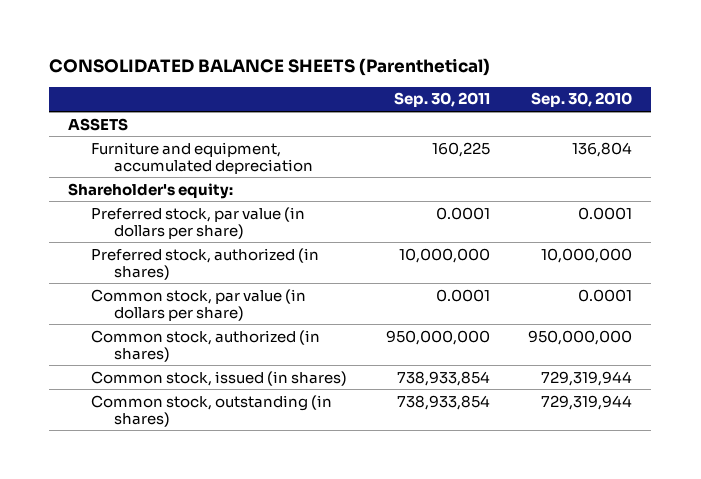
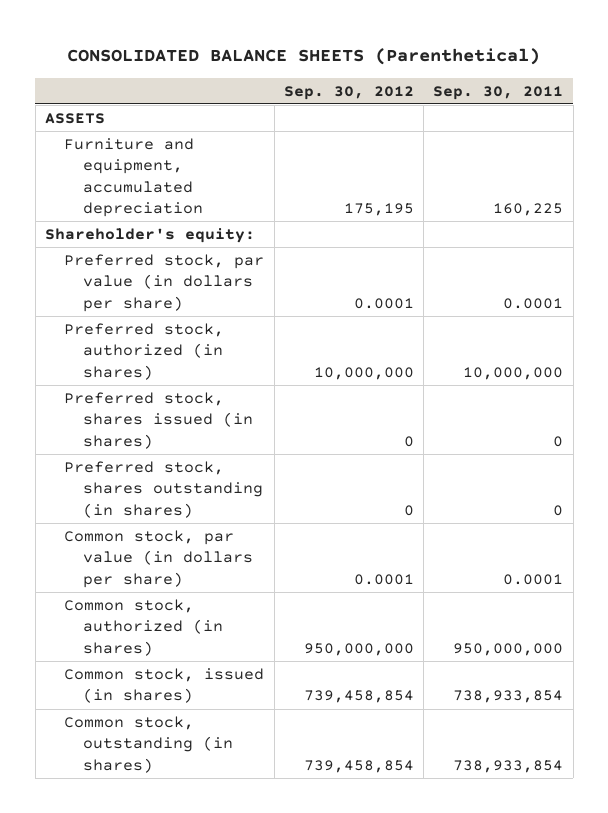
- | Sep. 30, 2011 | Sep. 30, 2010
+ | Sep. 30, 2012 | Sep. 30, 2011
+ Preferred stock, shares issued (in shares) | 0 | 0
+ Preferred stock, shares outstanding (in shares) | 0 | 0

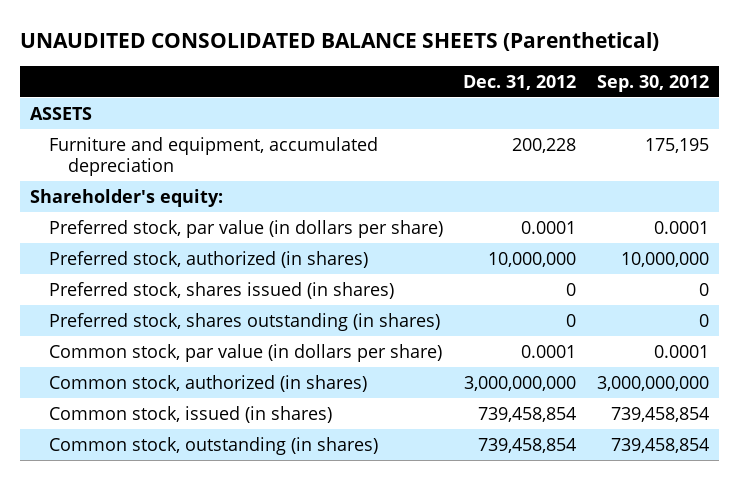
- CONSOLIDATED BALANCE SHEETS (Parenthetical)
+ UNAUDITED CONSOLIDATED BALANCE SHEETS (Parenthetical)
- | Sep. 30, 2012 | Sep. 30, 2011
+ | Dec. 31, 2012 | Sep. 30, 2012
- Common stock, authorized (in shares) | 950,000,000 | 950,000,000
+ Common stock, authorized (in shares) | 3,000,000,000 | 3,000,000,000

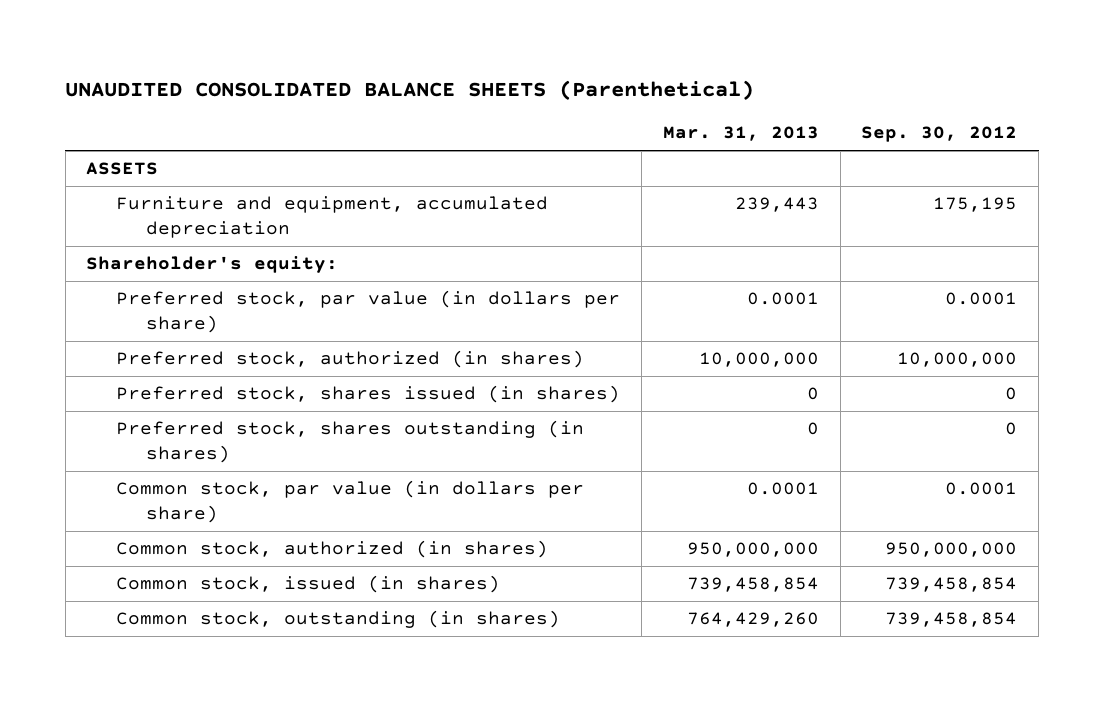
- | Dec. 31, 2012 | Sep. 30, 2012
+ | Mar. 31, 2013 | Sep. 30, 2012
- Common stock, authorized (in shares) | 3,000,000,000 | 3,000,000,000
+ Common stock, authorized (in shares) | 950,000,000 | 950,000,000

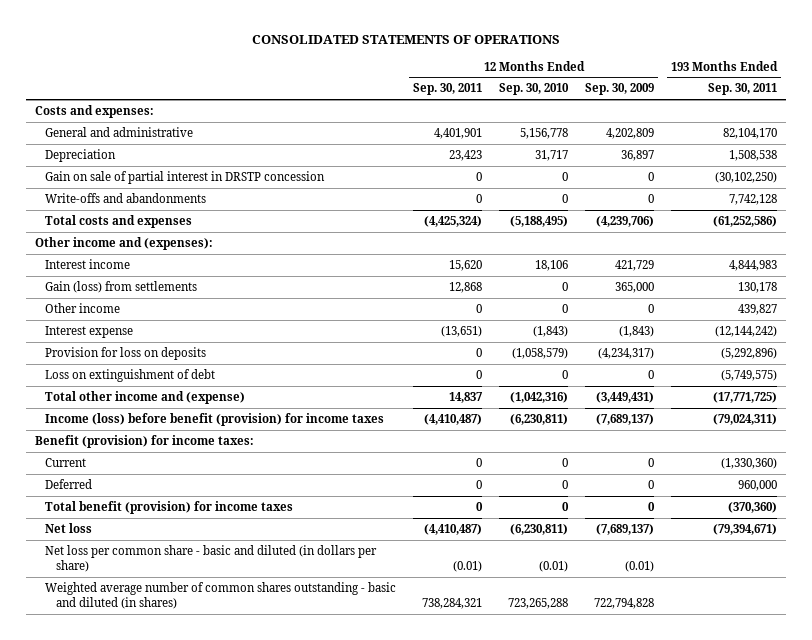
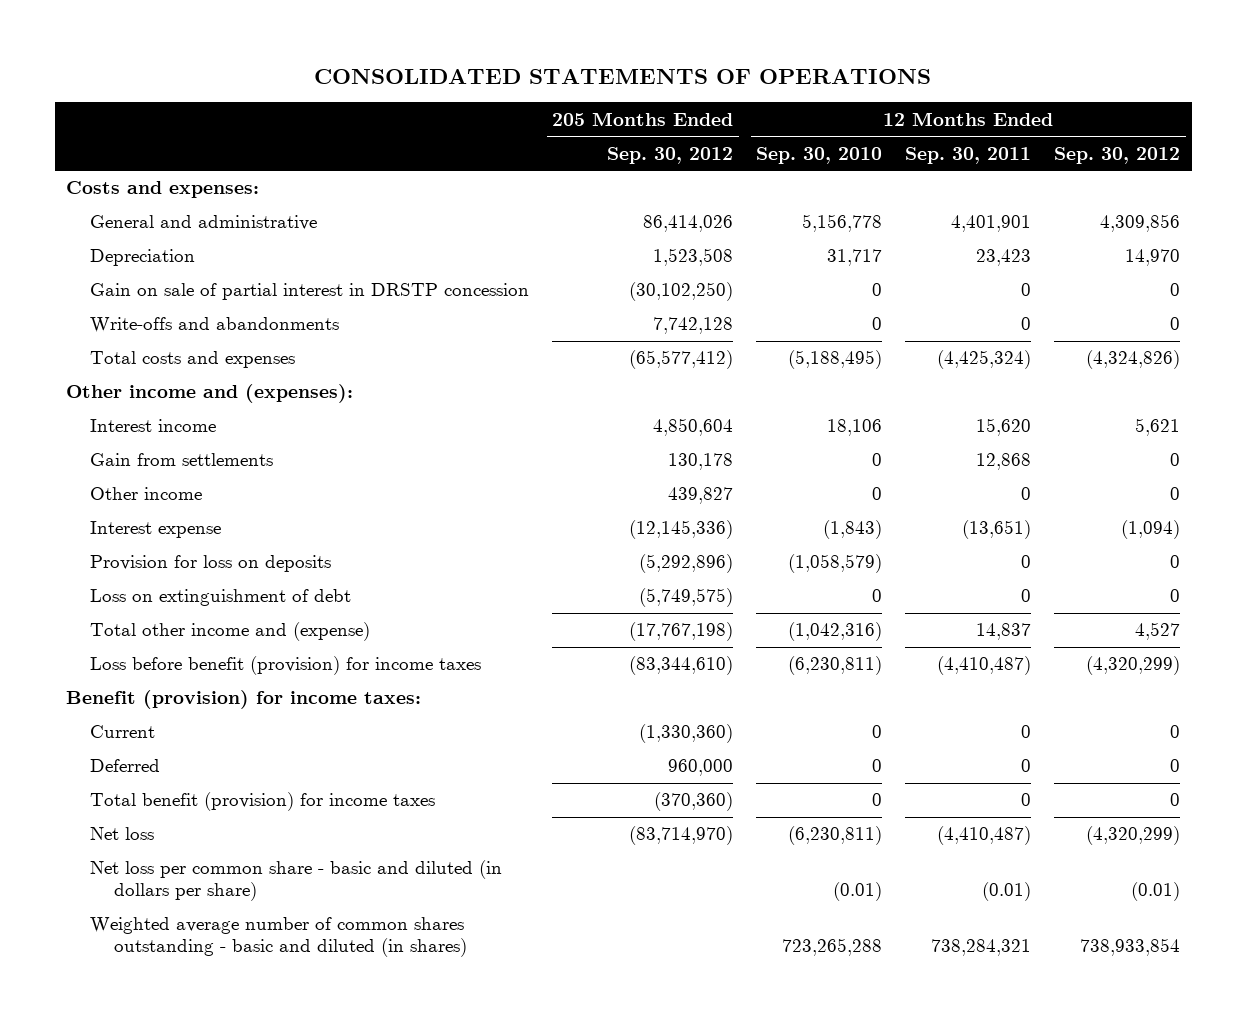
- | 12 Months Ended Sep. 30, 2011 | 12 Months Ended Sep. 30, 2010 | 12 Months Ended Sep. 30, 2009 | 193 Months Ended Sep. 30, 2011
+ | 205 Months Ended Sep. 30, 2012 | 12 Months Ended Sep. 30, 2010 | 12 Months Ended Sep. 30, 2011 | 12 Months Ended Sep. 30, 2012
- Gain (loss) from settlements | 12,868 | 0 | 365,000 | 130,178
+ Gain from settlements | 130,178 | 0 | 12,868 | 0
- Income (loss) before benefit (provision) for income taxes | (4,410,487) | (6,230,811) | (7,689,137) | (79,024,311)
+ Loss before benefit (provision) for income taxes | (83,344,610) | (6,230,811) | (4,410,487) | (4,320,299)

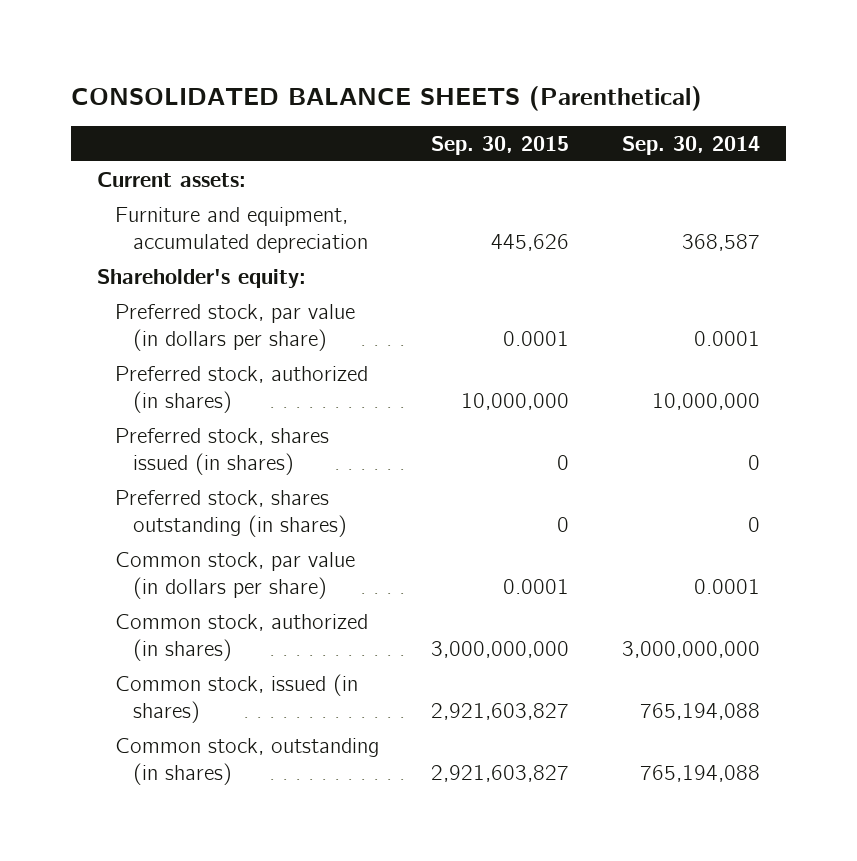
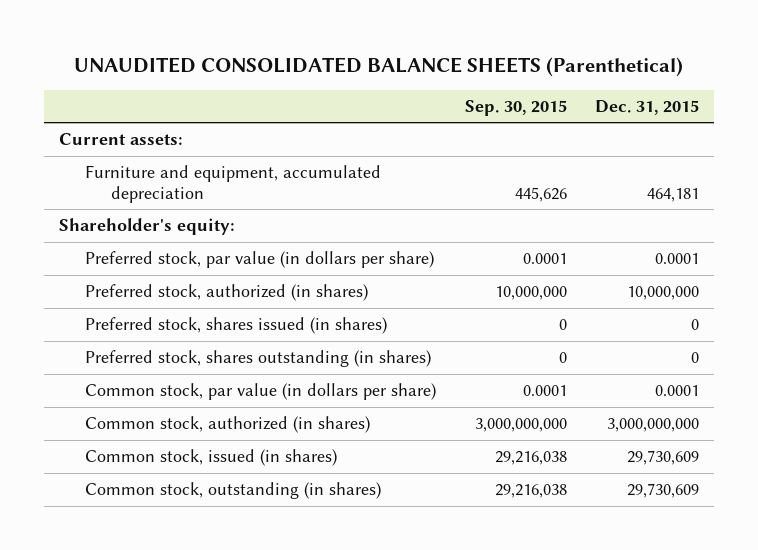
- CONSOLIDATED BALANCE SHEETS (Parenthetical)
+ UNAUDITED CONSOLIDATED BALANCE SHEETS (Parenthetical)
- | Sep. 30, 2015 | Sep. 30, 2014
+ | Sep. 30, 2015 | Dec. 31, 2015
- Common stock, issued (in shares) | 2,921,603,827 | 765,194,088
- Common stock, outstanding (in shares) | 2,921,603,827 | 765,194,088
+ Common stock, issued (in shares) | 29,216,038 | 29,730,609
+ Common stock, outstanding (in shares) | 29,216,038 | 29,730,609

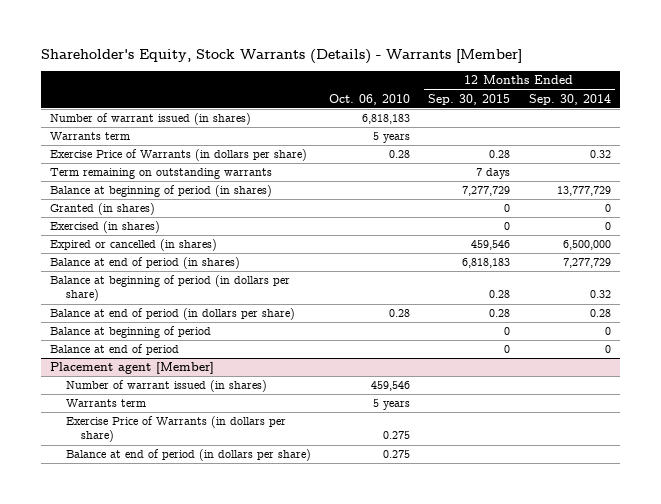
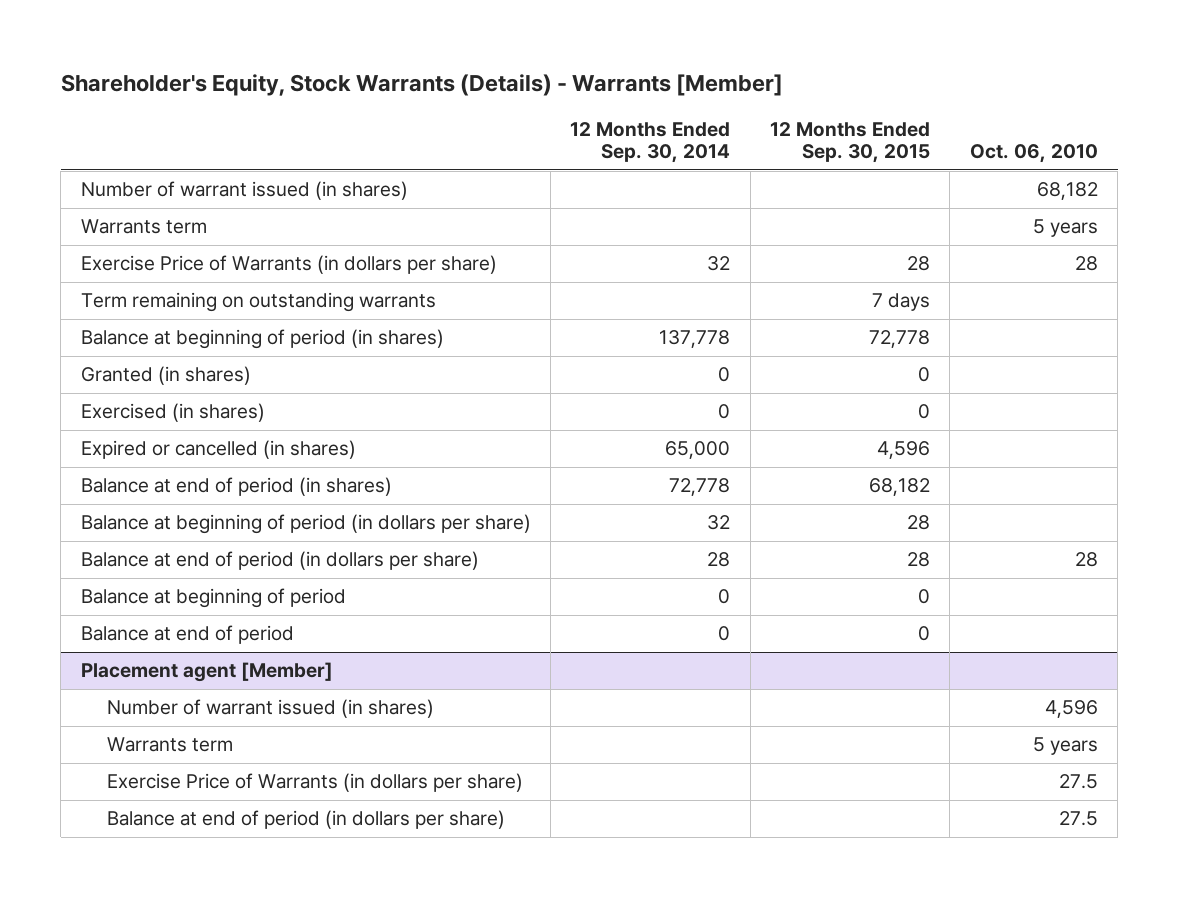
- | Oct. 06, 2010 | 12 Months Ended Sep. 30, 2015 | 12 Months Ended Sep. 30, 2014
+ | 12 Months Ended Sep. 30, 2014 | 12 Months Ended Sep. 30, 2015 | Oct. 06, 2010
- Number of warrant issued (in shares) | 6,818,183 | |
+ Number of warrant issued (in shares) | | | 68,182
- Exercise Price of Warrants (in dollars per share) | 0.28 | 0.28 | 0.32
+ Exercise Price of Warrants (in dollars per share) | 32 | 28 | 28
- Balance at beginning of period (in shares) | | 7,277,729 | 13,777,729
+ Balance at beginning of period (in shares) | 137,778 | 72,778 |
- Expired or cancelled (in shares) | | 459,546 | 6,500,000
- Balance at end of period (in shares) | | 6,818,183 | 7,277,729
- Balance at beginning of period (in dollars per share) | | 0.28 | 0.32
- Balance at end of period (in dollars per share) | 0.28 | 0.28 | 0.28
+ Expired or cancelled (in shares) | 65,000 | 4,596 |
+ Balance at end of period (in shares) | 72,778 | 68,182 |
+ Balance at beginning of period (in dollars per share) | 32 | 28 |
+ Balance at end of period (in dollars per share) | 28 | 28 | 28
@ Placement agent [Member]
- Number of warrant issued (in shares) | 459,546 | |
+ Number of warrant issued (in shares) | | | 4,596
- Exercise Price of Warrants (in dollars per share) | 0.275 | |
- Balance at end of period (in dollars per share) | 0.275 | |
+ Exercise Price of Warrants (in dollars per share) | | | 27.5
+ Balance at end of period (in dollars per share) | | | 27.5

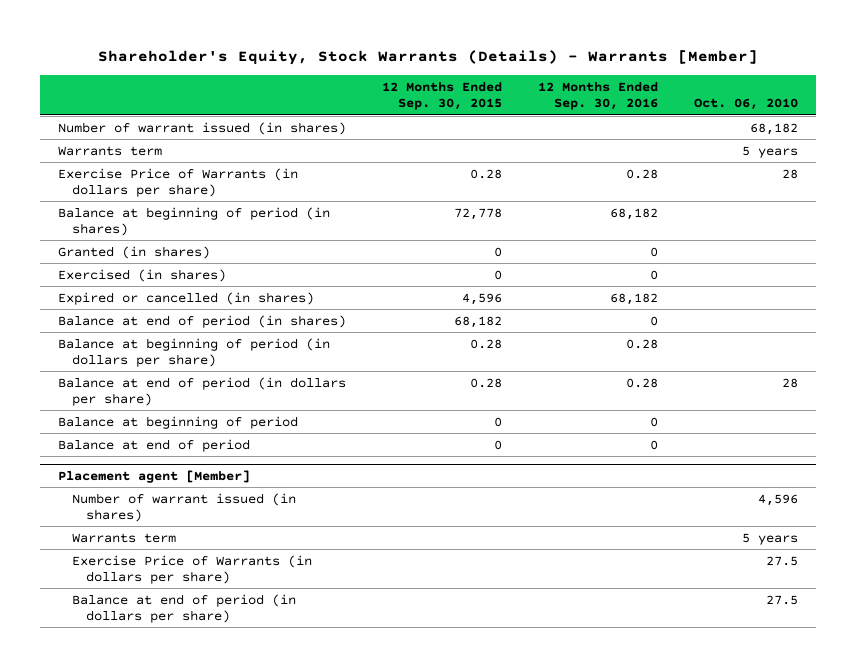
- | 12 Months Ended Sep. 30, 2014 | 12 Months Ended Sep. 30, 2015 | Oct. 06, 2010
+ | 12 Months Ended Sep. 30, 2015 | 12 Months Ended Sep. 30, 2016 | Oct. 06, 2010
- Exercise Price of Warrants (in dollars per share) | 32 | 28 | 28
- Term remaining on outstanding warrants | | 7 days |
+ Exercise Price of Warrants (in dollars per share) | 0.28 | 0.28 | 28
- Balance at beginning of period (in dollars per share) | 32 | 28 |
- Balance at end of period (in dollars per share) | 28 | 28 | 28
+ Balance at beginning of period (in dollars per share) | 0.28 | 0.28 |
+ Balance at end of period (in dollars per share) | 0.28 | 0.28 | 28

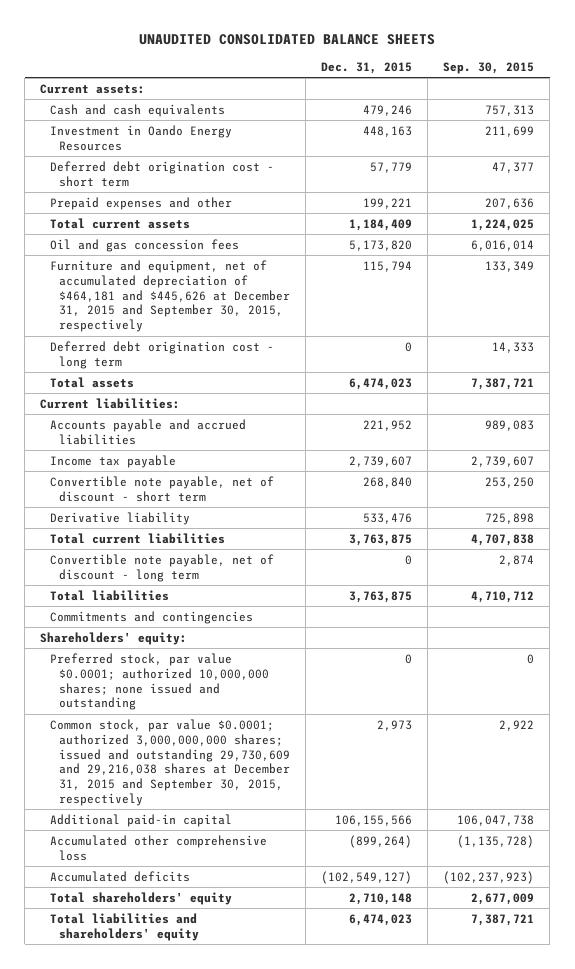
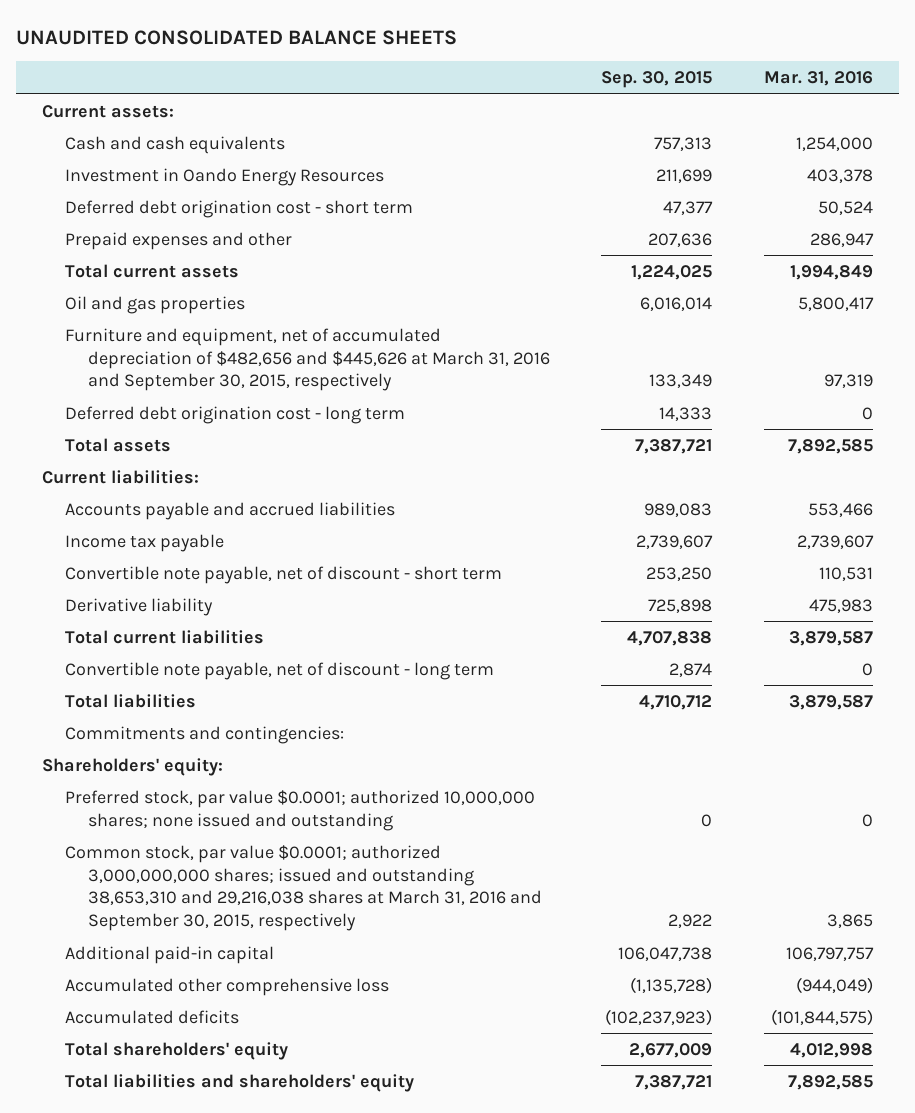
- | Dec. 31, 2015 | Sep. 30, 2015
+ | Sep. 30, 2015 | Mar. 31, 2016
- Oil and gas concession fees | 5,173,820 | 6,016,014
- Furniture and equipment, net of accumulated depreciation of $464,181 and $445,626 at December 31, 2015 and September 30, 2015, respectively | 115,794 | 133,349
+ Oil and gas properties | 6,016,014 | 5,800,417
+ Furniture and equipment, net of accumulated depreciation of $482,656 and $445,626 at March 31, 2016 and September 30, 2015, respectively | 133,349 | 97,319
- Commitments and contingencies
+ Commitments and contingencies:
- Common stock, par value $0.0001; authorized 3,000,000,000 shares; issued and outstanding 29,730,609 and 29,216,038 shares at December 31, 2015 and September 30, 2015, respectively | 2,973 | 2,922
+ Common stock, par value $0.0001; authorized 3,000,000,000 shares; issued and outstanding 38,653,310 and 29,216,038 shares at March 31, 2016 and September 30, 2015, respectively | 2,922 | 3,865

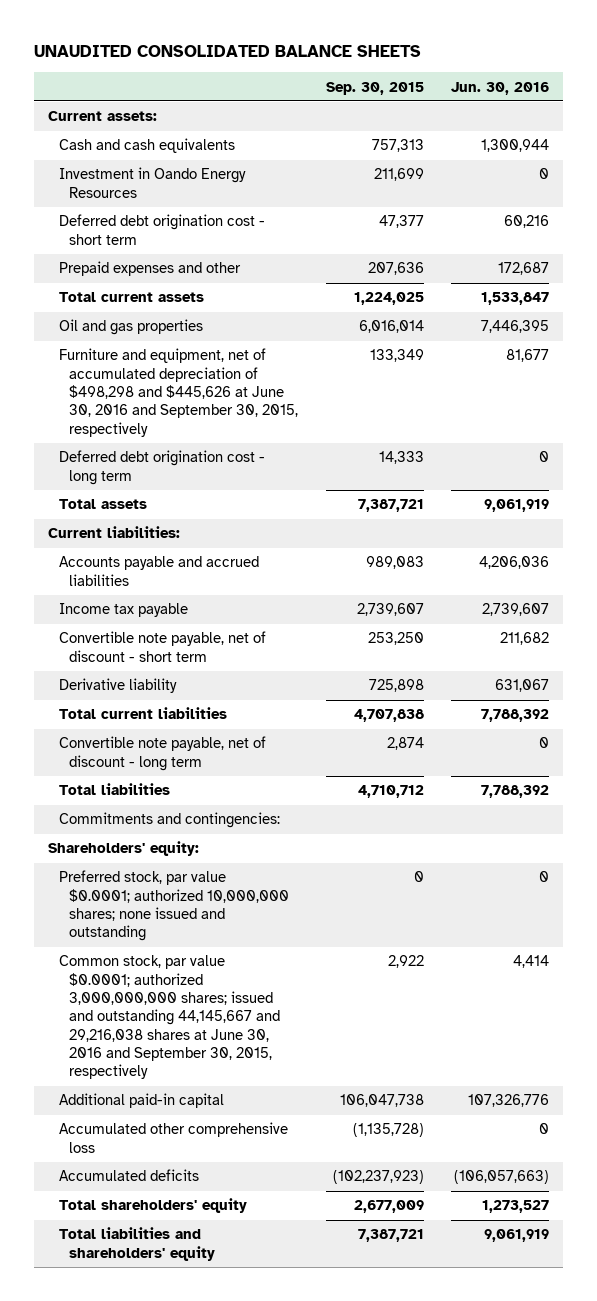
- | Sep. 30, 2015 | Mar. 31, 2016
+ | Sep. 30, 2015 | Jun. 30, 2016
- Furniture and equipment, net of accumulated depreciation of $482,656 and $445,626 at March 31, 2016 and September 30, 2015, respectively | 133,349 | 97,319
+ Furniture and equipment, net of accumulated depreciation of $498,298 and $445,626 at June 30, 2016 and September 30, 2015, respectively | 133,349 | 81,677
- Common stock, par value $0.0001; authorized 3,000,000,000 shares; issued and outstanding 38,653,310 and 29,216,038 shares at March 31, 2016 and September 30, 2015, respectively | 2,922 | 3,865
+ Common stock, par value $0.0001; authorized 3,000,000,000 shares; issued and outstanding 44,145,667 and 29,216,038 shares at June 30, 2016 and September 30, 2015, respectively | 2,922 | 4,414

